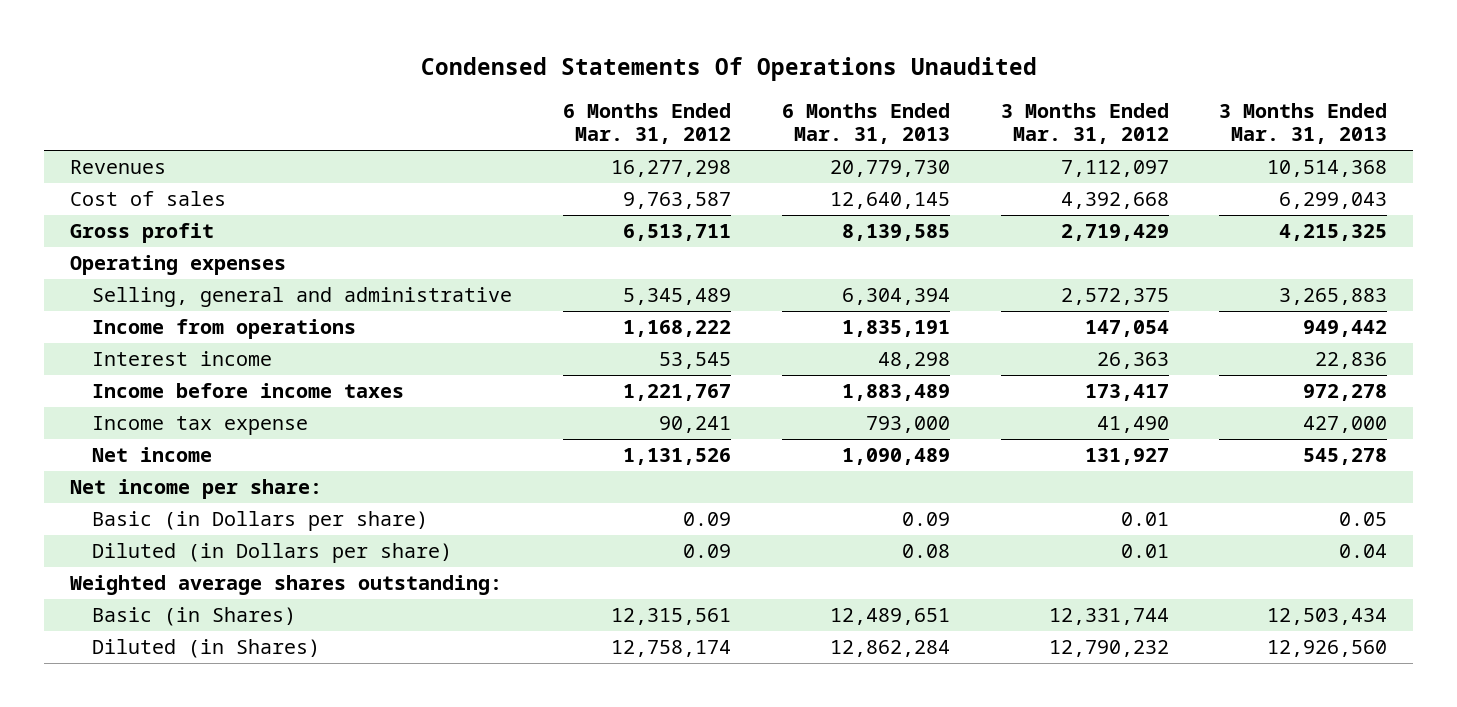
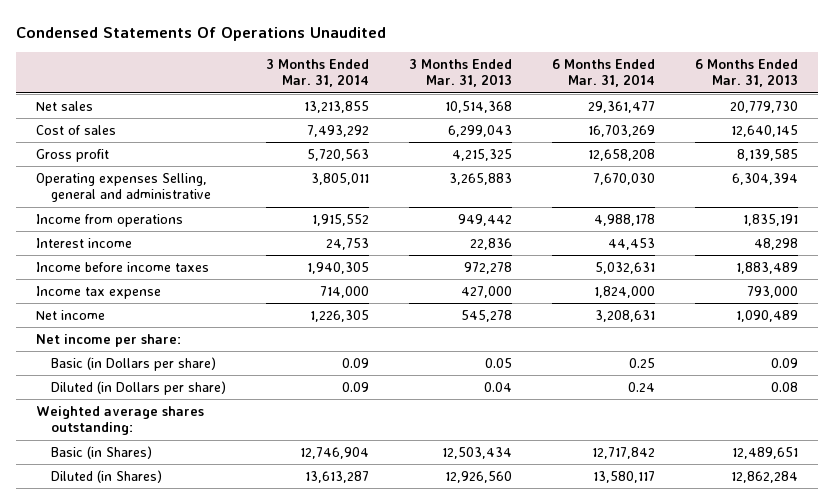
- | 6 Months Ended Mar. 31, 2012 | 6 Months Ended Mar. 31, 2013 | 3 Months Ended Mar. 31, 2012 | 3 Months Ended Mar. 31, 2013
+ | 3 Months Ended Mar. 31, 2014 | 3 Months Ended Mar. 31, 2013 | 6 Months Ended Mar. 31, 2014 | 6 Months Ended Mar. 31, 2013
- Revenues | 16,277,298 | 20,779,730 | 7,112,097 | 10,514,368
+ Net sales | 13,213,855 | 10,514,368 | 29,361,477 | 20,779,730
- Operating expenses
- Selling, general and administrative | 5,345,489 | 6,304,394 | 2,572,375 | 3,265,883
+ Operating expenses Selling, general and administrative | 3,805,011 | 3,265,883 | 7,670,030 | 6,304,394

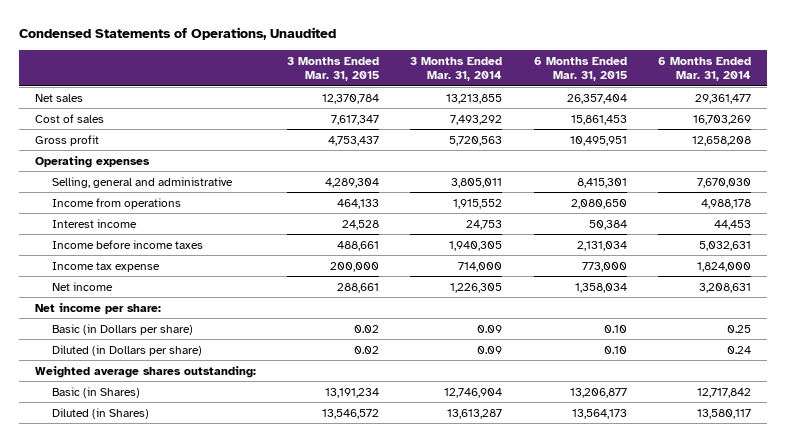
- Condensed Statements Of Operations Unaudited
+ Condensed Statements of Operations, Unaudited
- | 3 Months Ended Mar. 31, 2014 | 3 Months Ended Mar. 31, 2013 | 6 Months Ended Mar. 31, 2014 | 6 Months Ended Mar. 31, 2013
+ | 3 Months Ended Mar. 31, 2015 | 3 Months Ended Mar. 31, 2014 | 6 Months Ended Mar. 31, 2015 | 6 Months Ended Mar. 31, 2014
- Operating expenses Selling, general and administrative | 3,805,011 | 3,265,883 | 7,670,030 | 6,304,394
+ Operating expenses
+ Selling, general and administrative | 4,289,304 | 3,805,011 | 8,415,301 | 7,670,030

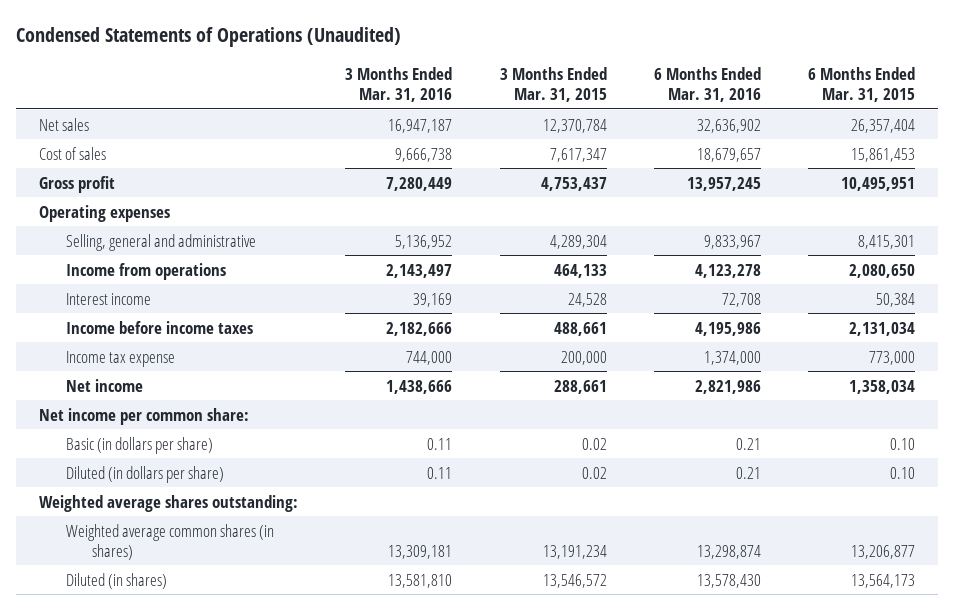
- Condensed Statements of Operations, Unaudited
+ Condensed Statements of Operations (Unaudited)
- | 3 Months Ended Mar. 31, 2015 | 3 Months Ended Mar. 31, 2014 | 6 Months Ended Mar. 31, 2015 | 6 Months Ended Mar. 31, 2014
+ | 3 Months Ended Mar. 31, 2016 | 3 Months Ended Mar. 31, 2015 | 6 Months Ended Mar. 31, 2016 | 6 Months Ended Mar. 31, 2015
- Net income per share:
- Basic (in Dollars per share) | 0.02 | 0.09 | 0.10 | 0.25
- Diluted (in Dollars per share) | 0.02 | 0.09 | 0.10 | 0.24
+ Net income per common share:
+ Basic (in dollars per share) | 0.11 | 0.02 | 0.21 | 0.10
+ Diluted (in dollars per share) | 0.11 | 0.02 | 0.21 | 0.10
- Basic (in Shares) | 13,191,234 | 12,746,904 | 13,206,877 | 12,717,842
- Diluted (in Shares) | 13,546,572 | 13,613,287 | 13,564,173 | 13,580,117
+ Weighted average common shares (in shares) | 13,309,181 | 13,191,234 | 13,298,874 | 13,206,877
+ Diluted (in shares) | 13,581,810 | 13,546,572 | 13,578,430 | 13,564,173

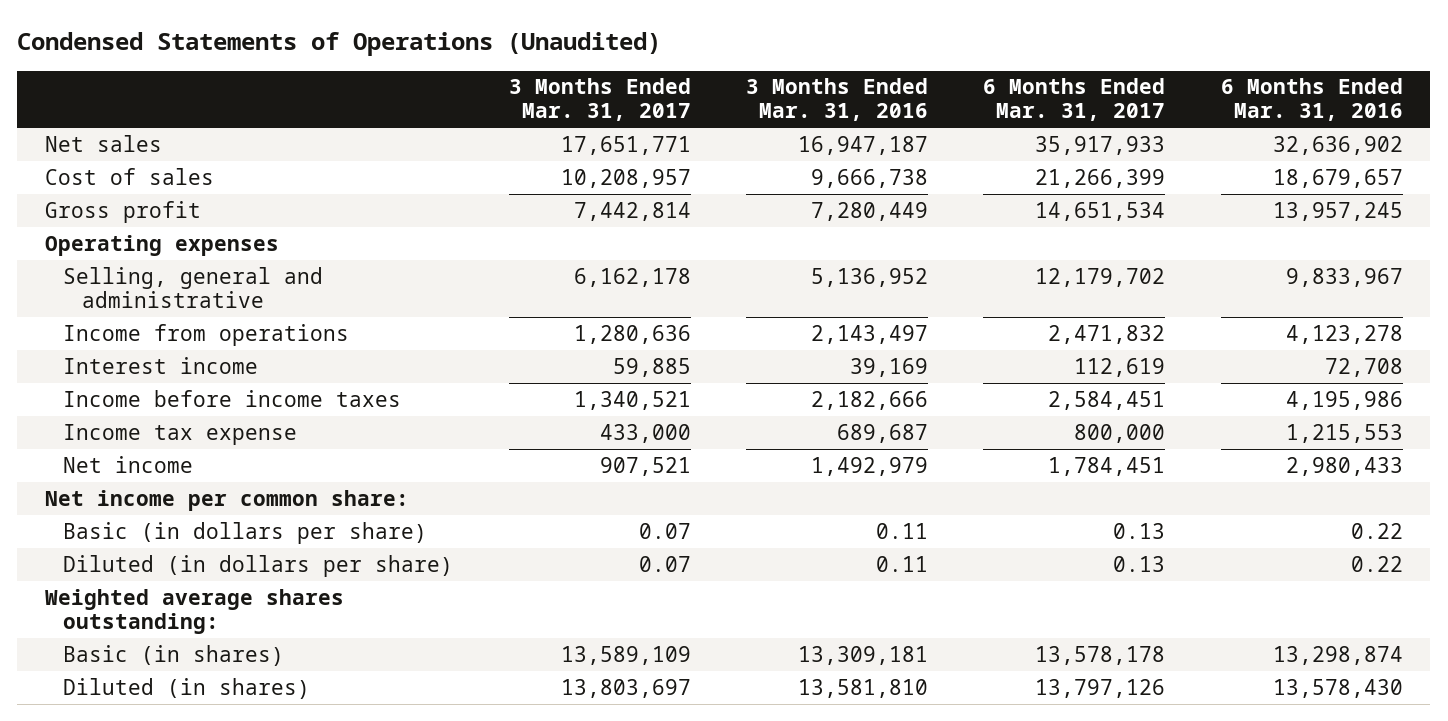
- | 3 Months Ended Mar. 31, 2016 | 3 Months Ended Mar. 31, 2015 | 6 Months Ended Mar. 31, 2016 | 6 Months Ended Mar. 31, 2015
+ | 3 Months Ended Mar. 31, 2017 | 3 Months Ended Mar. 31, 2016 | 6 Months Ended Mar. 31, 2017 | 6 Months Ended Mar. 31, 2016
- Income tax expense | 744,000 | 200,000 | 1,374,000 | 773,000
- Net income | 1,438,666 | 288,661 | 2,821,986 | 1,358,034
+ Income tax expense | 433,000 | 689,687 | 800,000 | 1,215,553
+ Net income | 907,521 | 1,492,979 | 1,784,451 | 2,980,433
- Basic (in dollars per share) | 0.11 | 0.02 | 0.21 | 0.10
- Diluted (in dollars per share) | 0.11 | 0.02 | 0.21 | 0.10
+ Basic (in dollars per share) | 0.07 | 0.11 | 0.13 | 0.22
+ Diluted (in dollars per share) | 0.07 | 0.11 | 0.13 | 0.22
- Weighted average common shares (in shares) | 13,309,181 | 13,191,234 | 13,298,874 | 13,206,877
+ Basic (in shares) | 13,589,109 | 13,309,181 | 13,578,178 | 13,298,874

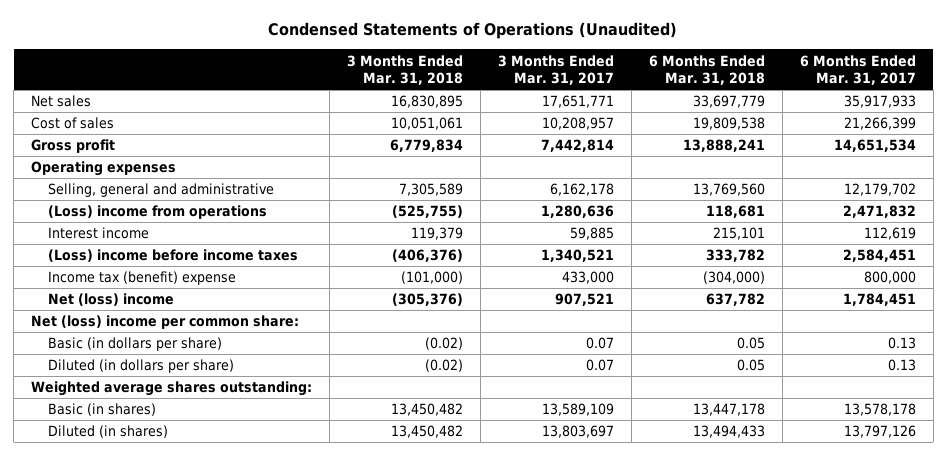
- | 3 Months Ended Mar. 31, 2017 | 3 Months Ended Mar. 31, 2016 | 6 Months Ended Mar. 31, 2017 | 6 Months Ended Mar. 31, 2016
+ | 3 Months Ended Mar. 31, 2018 | 3 Months Ended Mar. 31, 2017 | 6 Months Ended Mar. 31, 2018 | 6 Months Ended Mar. 31, 2017
- Income from operations | 1,280,636 | 2,143,497 | 2,471,832 | 4,123,278
+ (Loss) income from operations | (525,755) | 1,280,636 | 118,681 | 2,471,832
- Income before income taxes | 1,340,521 | 2,182,666 | 2,584,451 | 4,195,986
- Income tax expense | 433,000 | 689,687 | 800,000 | 1,215,553
- Net income | 907,521 | 1,492,979 | 1,784,451 | 2,980,433
- Net income per common share:
+ (Loss) income before income taxes | (406,376) | 1,340,521 | 333,782 | 2,584,451
+ Income tax (benefit) expense | (101,000) | 433,000 | (304,000) | 800,000
+ Net (loss) income | (305,376) | 907,521 | 637,782 | 1,784,451
+ Net (loss) income per common share:

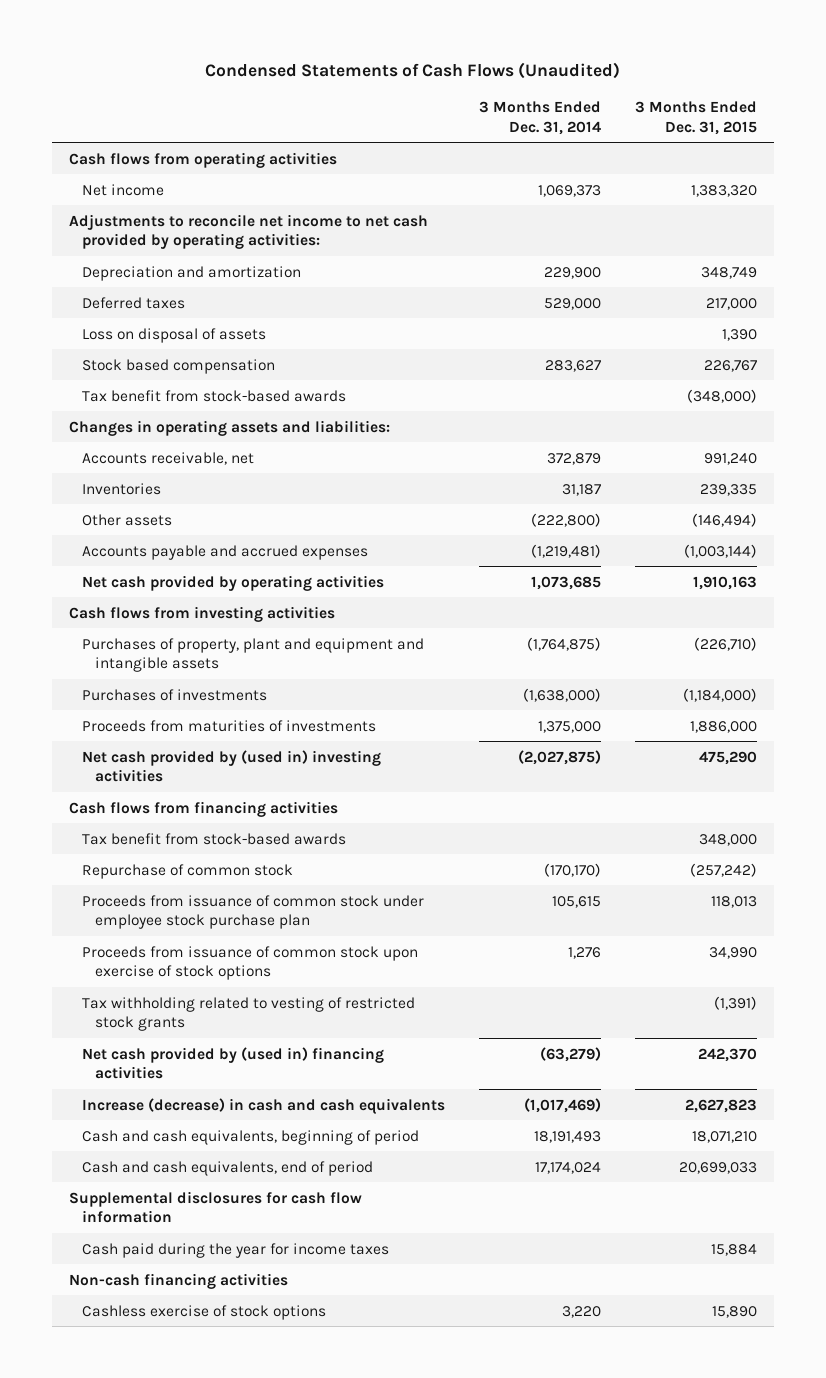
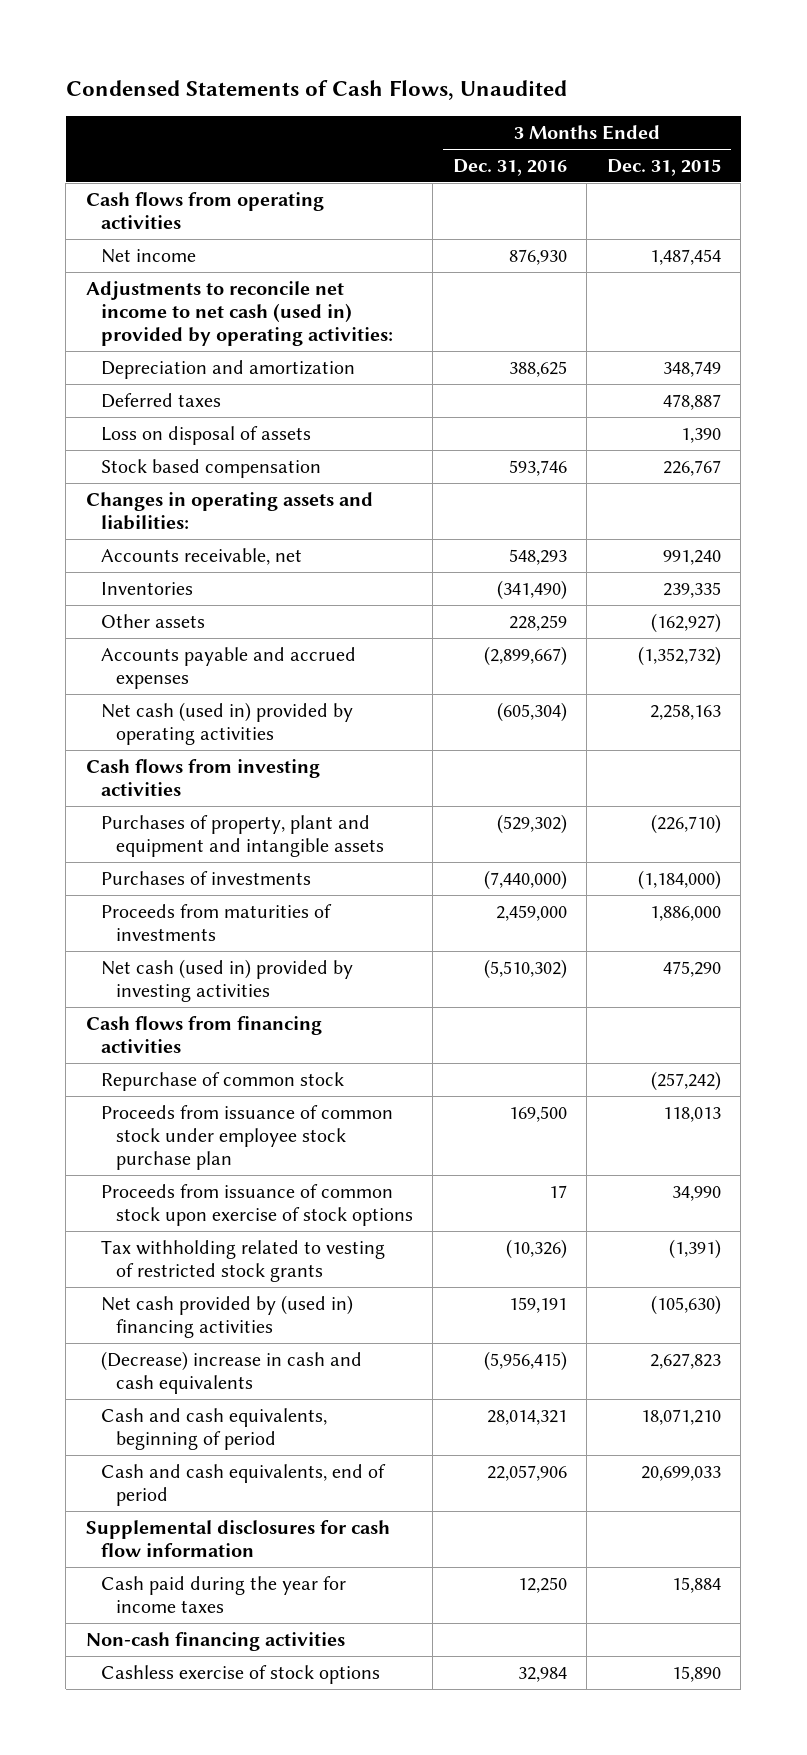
- Condensed Statements of Cash Flows (Unaudited)
+ Condensed Statements of Cash Flows, Unaudited
- | 3 Months Ended Dec. 31, 2014 | 3 Months Ended Dec. 31, 2015
+ | 3 Months Ended Dec. 31, 2016 | 3 Months Ended Dec. 31, 2015
- Net income | 1,069,373 | 1,383,320
- Adjustments to reconcile net income to net cash provided by operating activities:
+ Net income | 876,930 | 1,487,454
+ Adjustments to reconcile net income to net cash (used in) provided by operating activities:
- Deferred taxes | 529,000 | 217,000
+ Deferred taxes | | 478,887
- Tax benefit from stock-based awards | | (348,000)
- Other assets | (222,800) | (146,494)
- Accounts payable and accrued expenses | (1,219,481) | (1,003,144)
- Net cash provided by operating activities | 1,073,685 | 1,910,163
+ Other assets | 228,259 | (162,927)
+ Accounts payable and accrued expenses | (2,899,667) | (1,352,732)
+ Net cash (used in) provided by operating activities | (605,304) | 2,258,163
- Net cash provided by (used in) investing activities | (2,027,875) | 475,290
+ Net cash (used in) provided by investing activities | (5,510,302) | 475,290
- Tax benefit from stock-based awards | | 348,000
- Net cash provided by (used in) financing activities | (63,279) | 242,370
- Increase (decrease) in cash and cash equivalents | (1,017,469) | 2,627,823
+ Net cash provided by (used in) financing activities | 159,191 | (105,630)
+ (Decrease) increase in cash and cash equivalents | (5,956,415) | 2,627,823

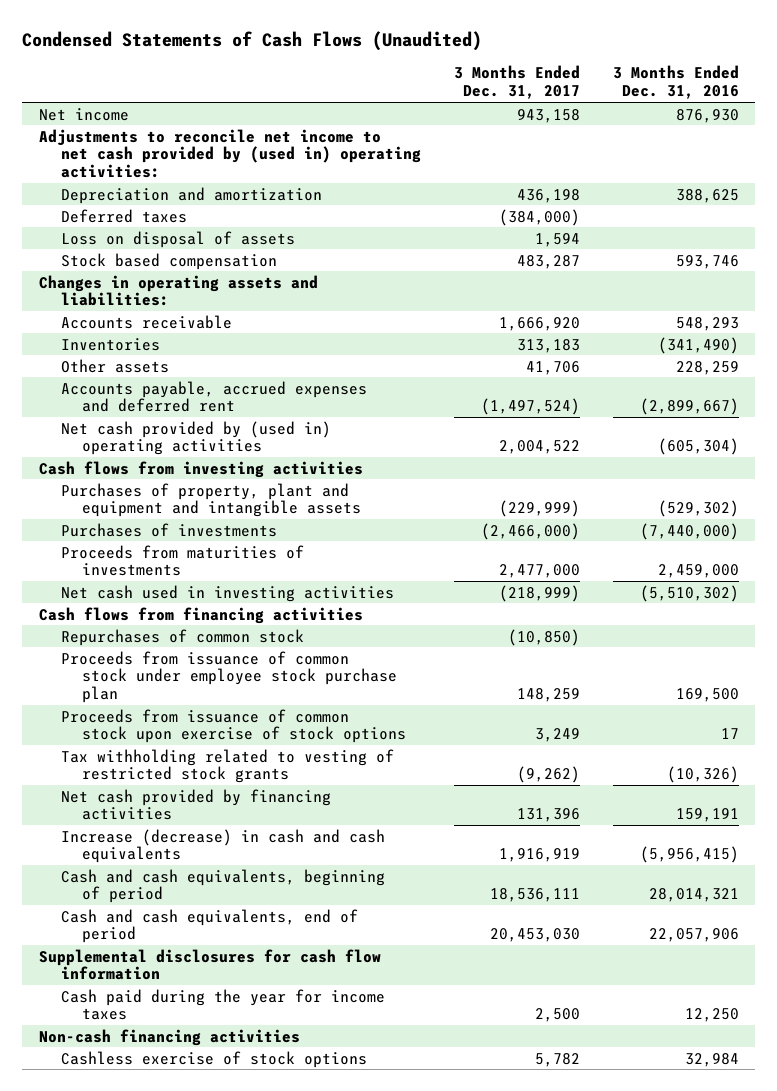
- Condensed Statements of Cash Flows, Unaudited
+ Condensed Statements of Cash Flows (Unaudited)
- | 3 Months Ended Dec. 31, 2016 | 3 Months Ended Dec. 31, 2015
+ | 3 Months Ended Dec. 31, 2017 | 3 Months Ended Dec. 31, 2016
- Cash flows from operating activities
- Adjustments to reconcile net income to net cash (used in) provided by operating activities:
+ Adjustments to reconcile net income to net cash provided by (used in) operating activities:
- Accounts receivable, net | 548,293 | 991,240
+ Accounts receivable | 1,666,920 | 548,293
- Accounts payable and accrued expenses | (2,899,667) | (1,352,732)
- Net cash (used in) provided by operating activities | (605,304) | 2,258,163
+ Accounts payable, accrued expenses and deferred rent | (1,497,524) | (2,899,667)
+ Net cash provided by (used in) operating activities | 2,004,522 | (605,304)
- Net cash (used in) provided by investing activities | (5,510,302) | 475,290
+ Net cash used in investing activities | (218,999) | (5,510,302)
- Repurchase of common stock | | (257,242)
+ Repurchases of common stock | (10,850) |
- Net cash provided by (used in) financing activities | 159,191 | (105,630)
- (Decrease) increase in cash and cash equivalents | (5,956,415) | 2,627,823
+ Net cash provided by financing activities | 131,396 | 159,191
+ Increase (decrease) in cash and cash equivalents | 1,916,919 | (5,956,415)

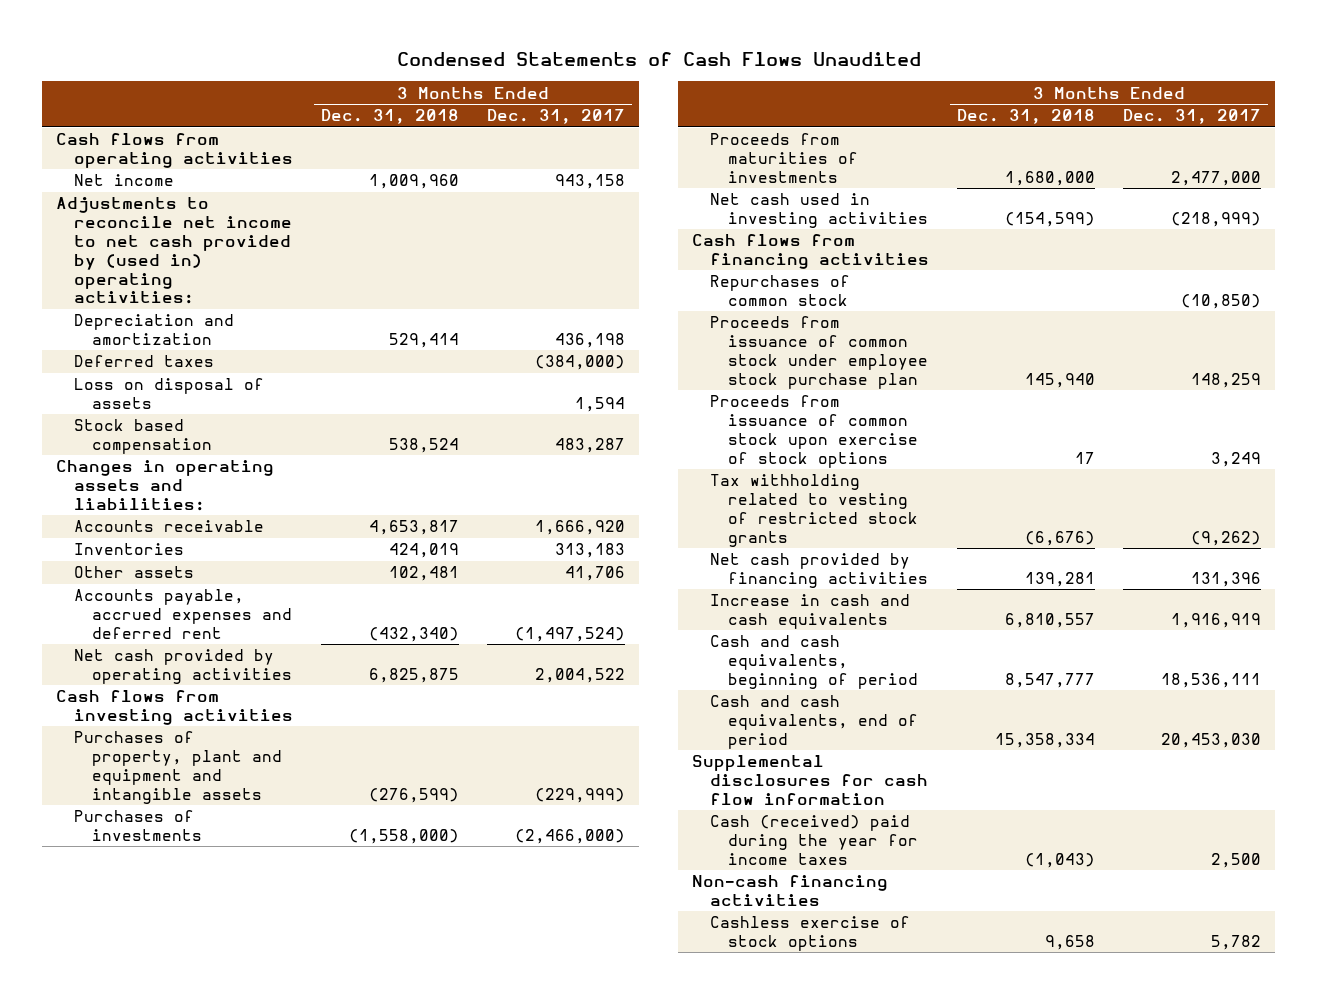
- Condensed Statements of Cash Flows (Unaudited)
+ Condensed Statements of Cash Flows Unaudited
- | 3 Months Ended Dec. 31, 2017 | 3 Months Ended Dec. 31, 2016
+ | 3 Months Ended Dec. 31, 2018 | 3 Months Ended Dec. 31, 2017
+ Cash flows from operating activities
- Net cash provided by (used in) operating activities | 2,004,522 | (605,304)
+ Net cash provided by operating activities | 6,825,875 | 2,004,522
- Increase (decrease) in cash and cash equivalents | 1,916,919 | (5,956,415)
+ Increase in cash and cash equivalents | 6,810,557 | 1,916,919
- Cash paid during the year for income taxes | 2,500 | 12,250
+ Cash (received) paid during the year for income taxes | (1,043) | 2,500

